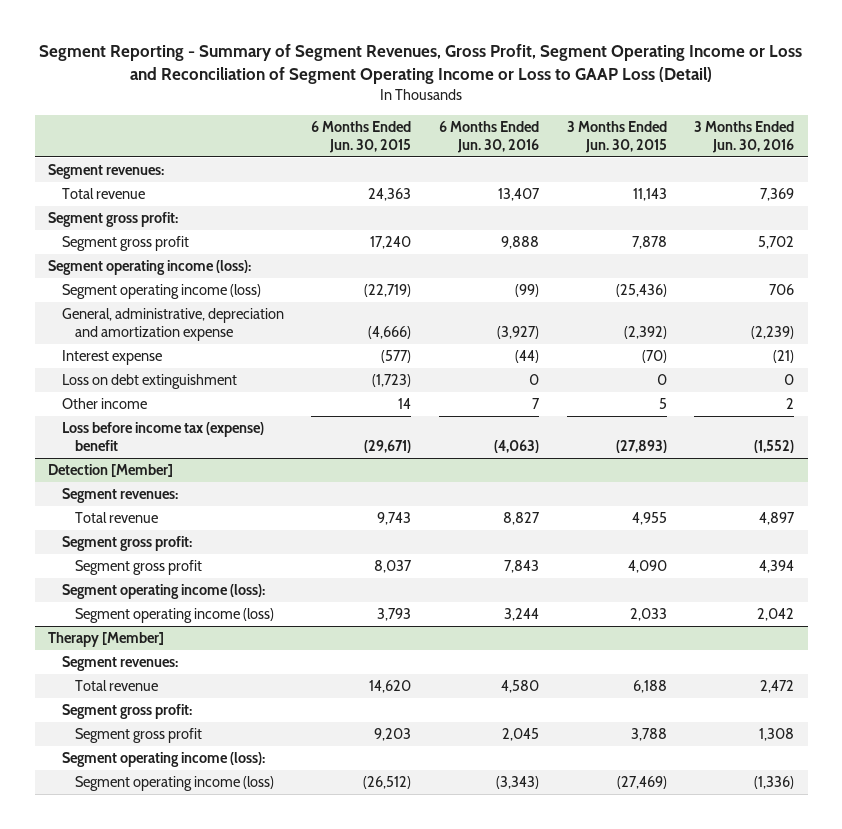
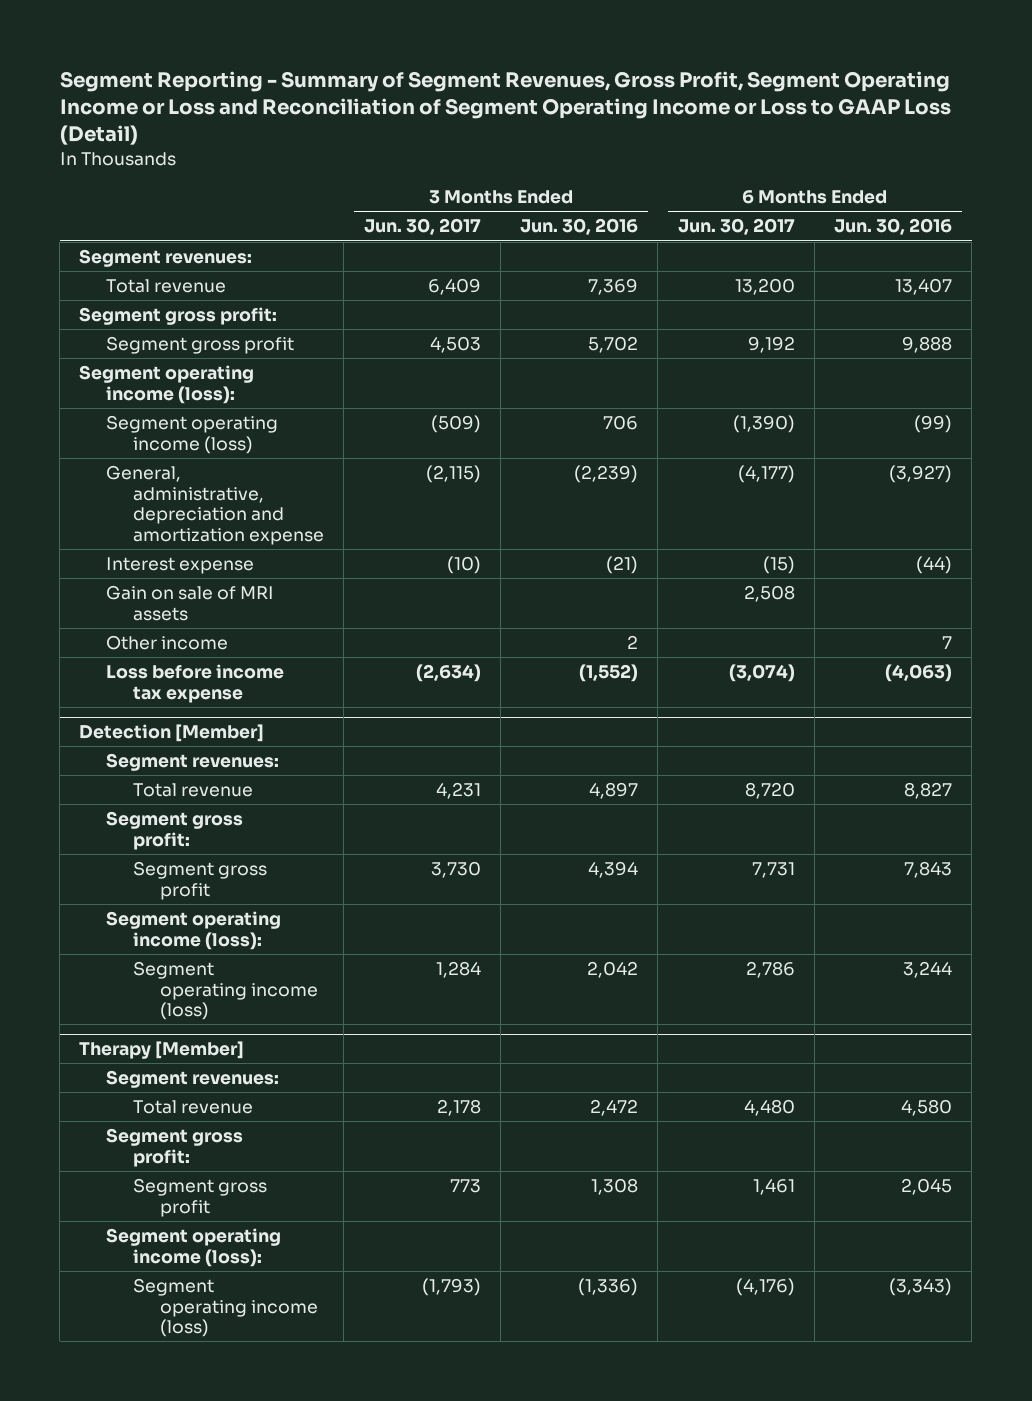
- | 6 Months Ended Jun. 30, 2015 | 6 Months Ended Jun. 30, 2016 | 3 Months Ended Jun. 30, 2015 | 3 Months Ended Jun. 30, 2016
+ | 3 Months Ended Jun. 30, 2017 | 3 Months Ended Jun. 30, 2016 | 6 Months Ended Jun. 30, 2017 | 6 Months Ended Jun. 30, 2016
- Loss on debt extinguishment | (1,723) | 0 | 0 | 0
+ Gain on sale of MRI assets | | | 2,508 |
- Loss before income tax (expense) benefit | (29,671) | (4,063) | (27,893) | (1,552)
+ Loss before income tax expense | (2,634) | (1,552) | (3,074) | (4,063)

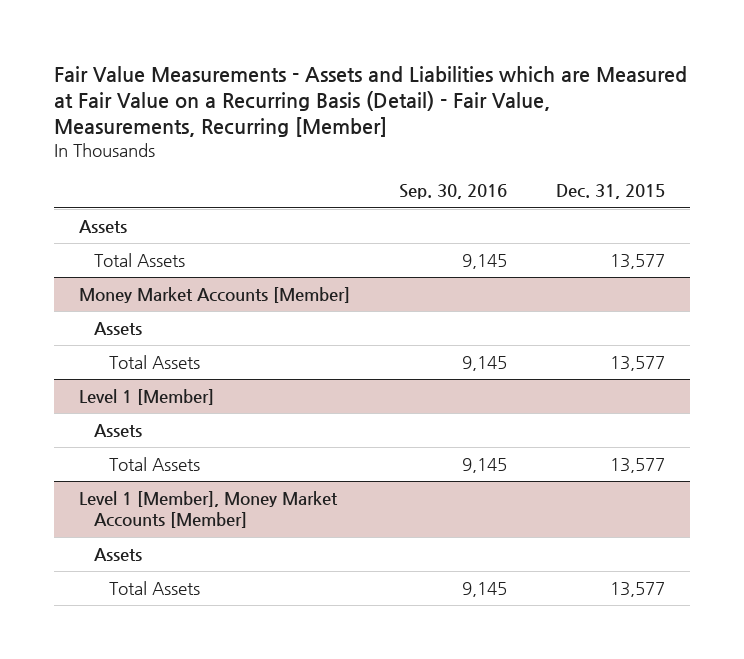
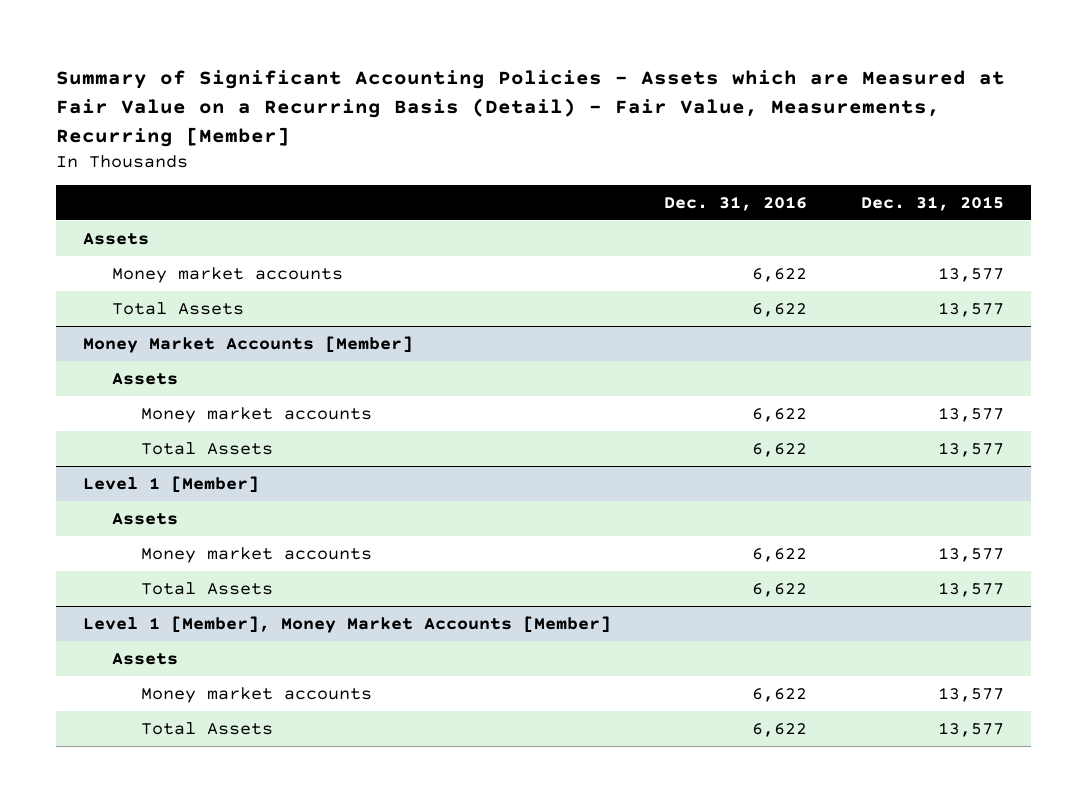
- Fair Value Measurements - Assets and Liabilities which are Measured at Fair Value on a Recurring Basis (Detail) - Fair Value, Measurements, Recurring [Member]
+ Summary of Significant Accounting Policies - Assets which are Measured at Fair Value on a Recurring Basis (Detail) - Fair Value, Measurements, Recurring [Member]
- | Sep. 30, 2016 | Dec. 31, 2015
+ | Dec. 31, 2016 | Dec. 31, 2015
+ Money market accounts | 6,622 | 13,577
@ Money Market Accounts [Member]
+ Money market accounts | 6,622 | 13,577
@ Level 1 [Member]
+ Money market accounts | 6,622 | 13,577
@ Level 1 [Member], Money Market Accounts [Member]
+ Money market accounts | 6,622 | 13,577

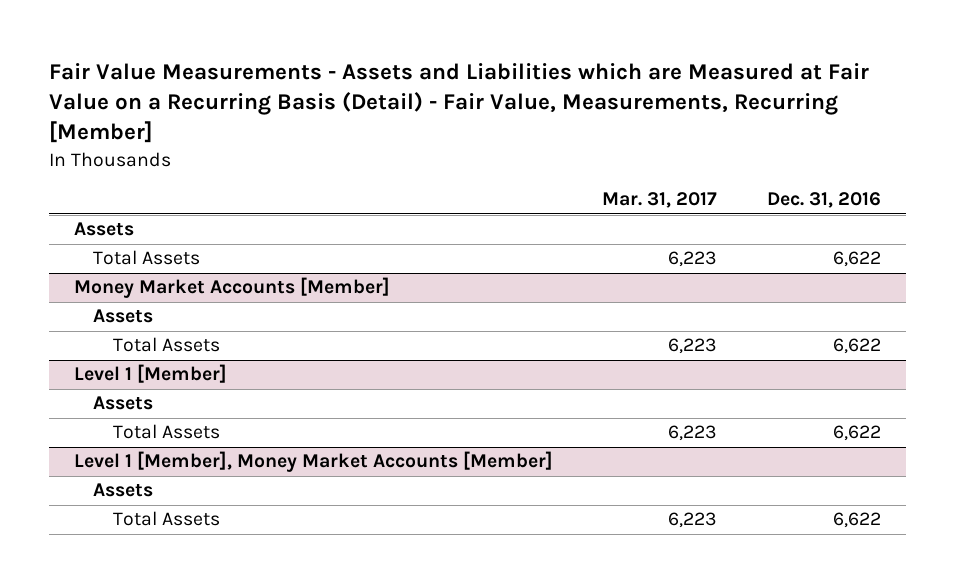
- Summary of Significant Accounting Policies - Assets which are Measured at Fair Value on a Recurring Basis (Detail) - Fair Value, Measurements, Recurring [Member]
+ Fair Value Measurements - Assets and Liabilities which are Measured at Fair Value on a Recurring Basis (Detail) - Fair Value, Measurements, Recurring [Member]
- | Dec. 31, 2016 | Dec. 31, 2015
+ | Mar. 31, 2017 | Dec. 31, 2016
- Money market accounts | 6,622 | 13,577
@ Money Market Accounts [Member]
- Money market accounts | 6,622 | 13,577
@ Level 1 [Member]
- Money market accounts | 6,622 | 13,577
@ Level 1 [Member], Money Market Accounts [Member]
- Money market accounts | 6,622 | 13,577

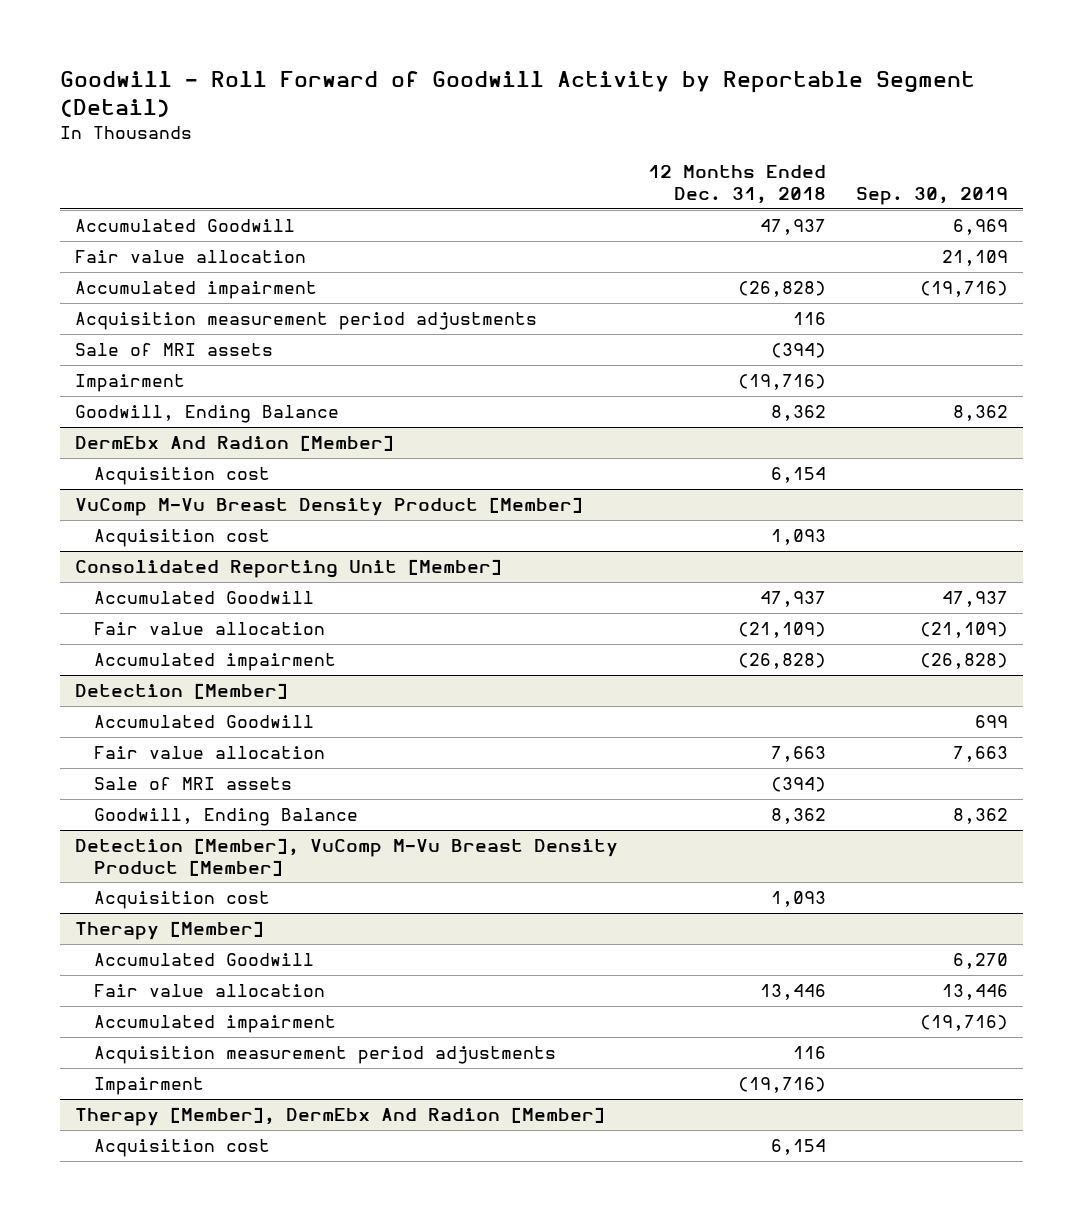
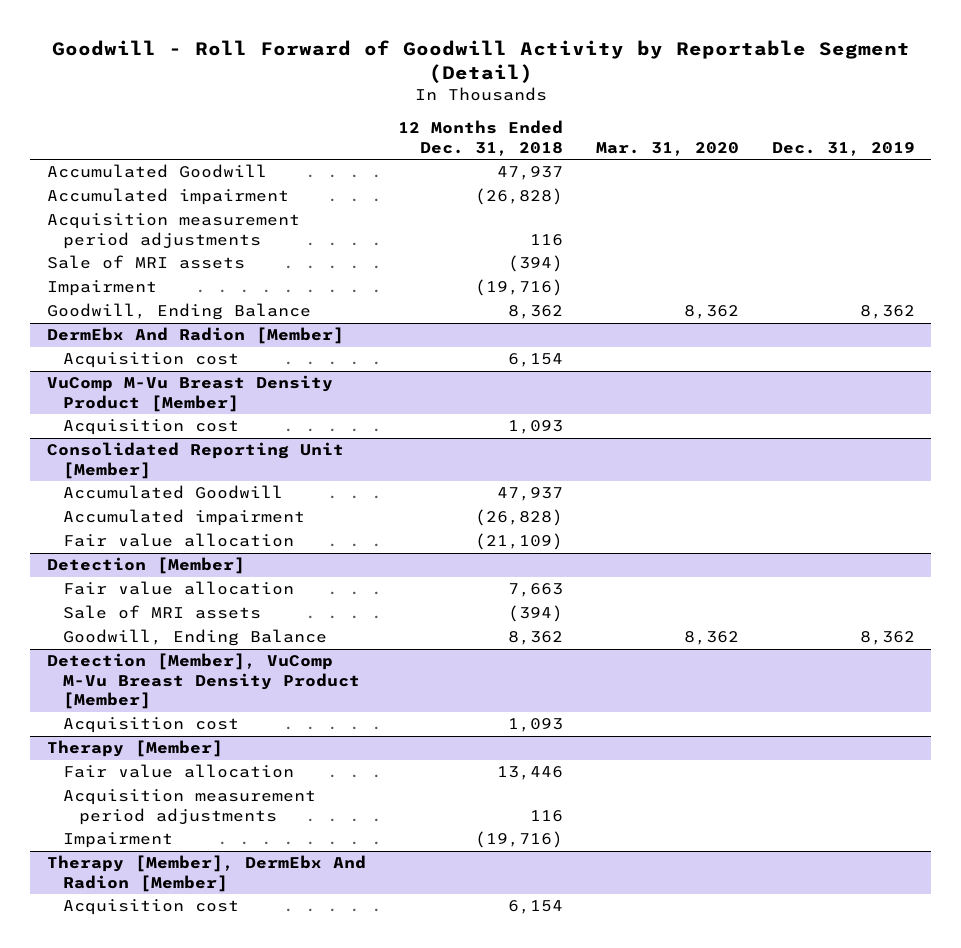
- | 12 Months Ended Dec. 31, 2018 | Sep. 30, 2019
+ | 12 Months Ended Dec. 31, 2018 | Mar. 31, 2020 | Dec. 31, 2019
- Fair value allocation | | 21,109
@ Consolidated Reporting Unit [Member]
moved down: Fair value allocation | (21,109) | |
@ Detection [Member]
- Accumulated Goodwill | | 699
@ Therapy [Member]
- Accumulated Goodwill | | 6,270
- Accumulated impairment | | (19,716)

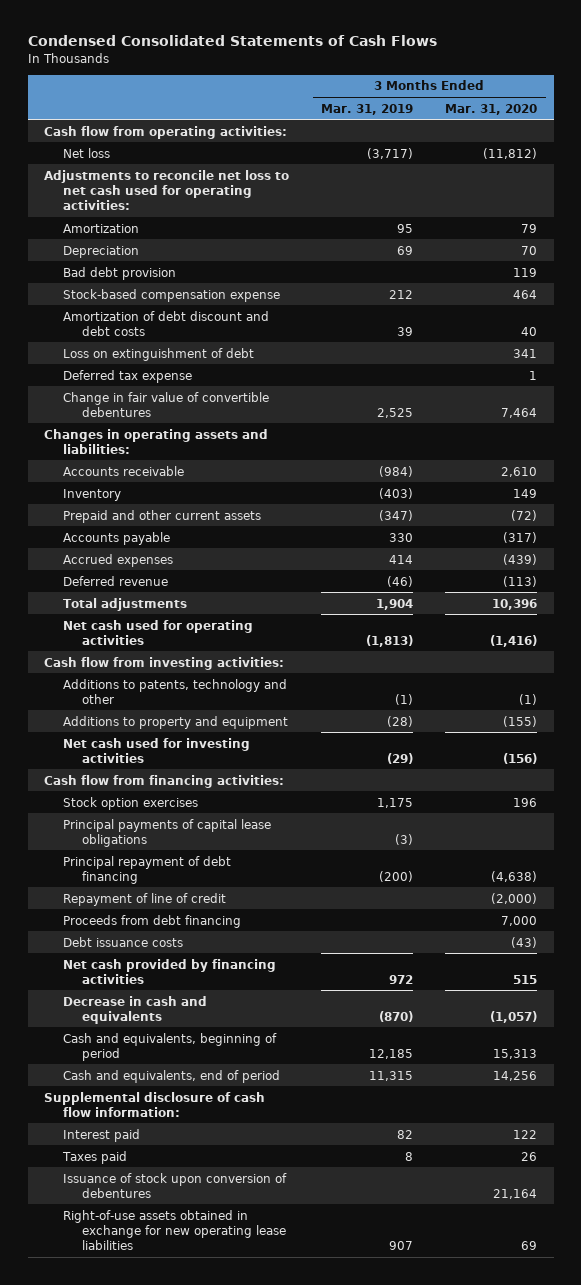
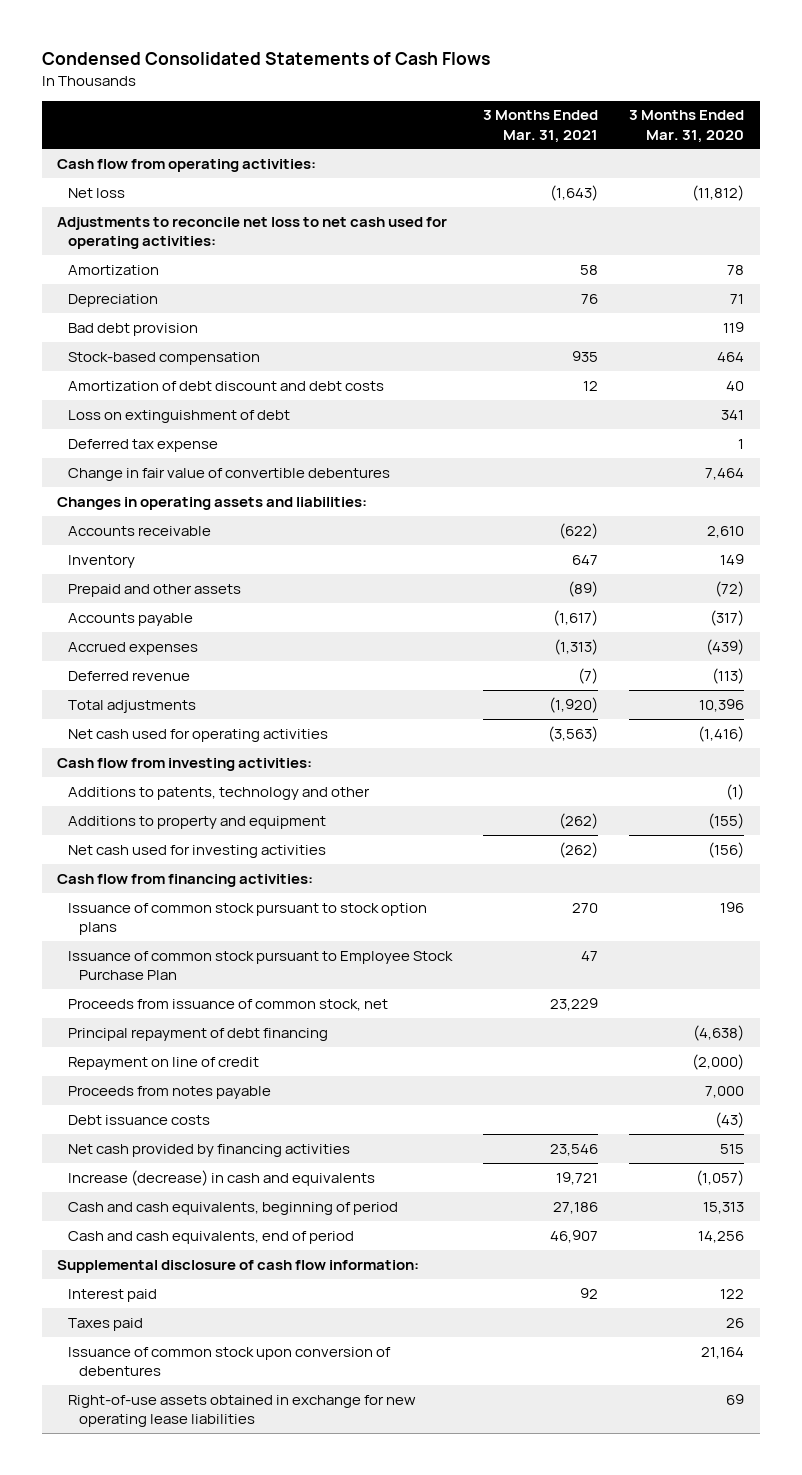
- | 3 Months Ended Mar. 31, 2019 | 3 Months Ended Mar. 31, 2020
+ | 3 Months Ended Mar. 31, 2021 | 3 Months Ended Mar. 31, 2020
- Amortization | 95 | 79
- Depreciation | 69 | 70
+ Amortization | 58 | 78
+ Depreciation | 76 | 71
- Stock-based compensation expense | 212 | 464
+ Stock-based compensation | 935 | 464
- Prepaid and other current assets | (347) | (72)
+ Prepaid and other assets | (89) | (72)
- Stock option exercises | 1,175 | 196
- Principal payments of capital lease obligations | (3) |
+ Issuance of common stock pursuant to stock option plans | 270 | 196
+ Issuance of common stock pursuant to Employee Stock Purchase Plan | 47 |
+ Proceeds from issuance of common stock, net | 23,229 |
- Repayment of line of credit | | (2,000)
- Proceeds from debt financing | | 7,000
+ Repayment on line of credit | | (2,000)
+ Proceeds from notes payable | | 7,000
- Decrease in cash and equivalents | (870) | (1,057)
- Cash and equivalents, beginning of period | 12,185 | 15,313
- Cash and equivalents, end of period | 11,315 | 14,256
+ Increase (decrease) in cash and equivalents | 19,721 | (1,057)
+ Cash and cash equivalents, beginning of period | 27,186 | 15,313
+ Cash and cash equivalents, end of period | 46,907 | 14,256
- Issuance of stock upon conversion of debentures | | 21,164
+ Issuance of common stock upon conversion of debentures | | 21,164

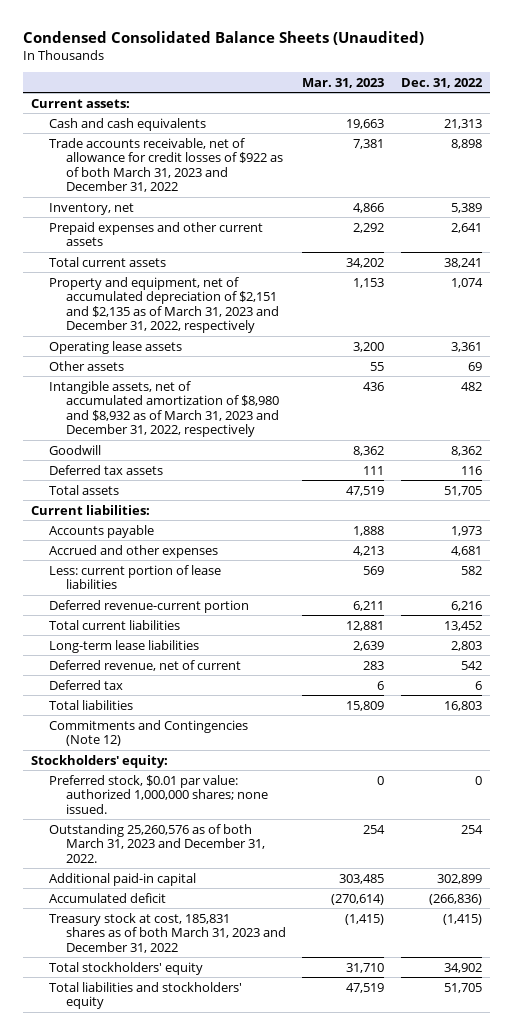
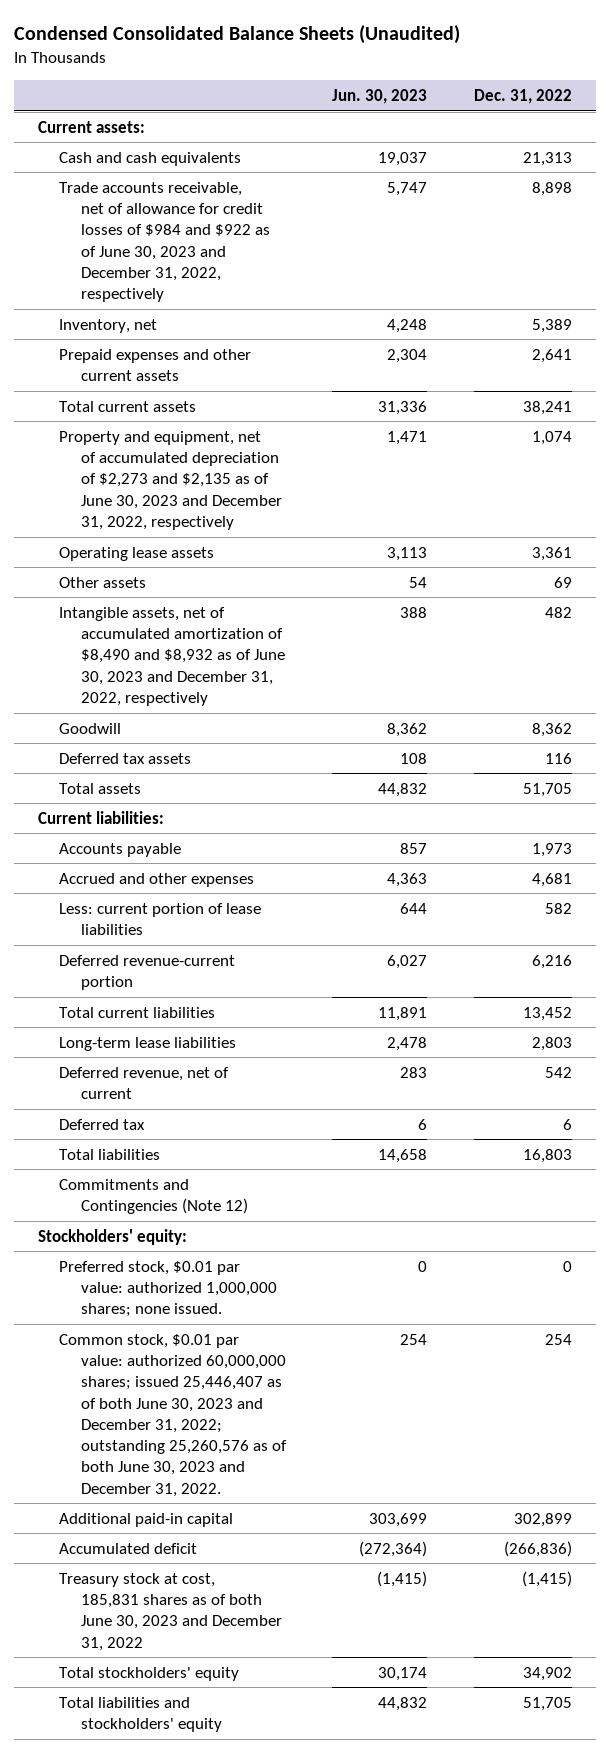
- | Mar. 31, 2023 | Dec. 31, 2022
+ | Jun. 30, 2023 | Dec. 31, 2022
- Trade accounts receivable, net of allowance for credit losses of $922 as of both March 31, 2023 and December 31, 2022 | 7,381 | 8,898
+ Trade accounts receivable, net of allowance for credit losses of $984 and $922 as of June 30, 2023 and December 31, 2022, respectively | 5,747 | 8,898
- Property and equipment, net of accumulated depreciation of $2,151 and $2,135 as of March 31, 2023 and December 31, 2022, respectively | 1,153 | 1,074
+ Property and equipment, net of accumulated depreciation of $2,273 and $2,135 as of June 30, 2023 and December 31, 2022, respectively | 1,471 | 1,074
- Intangible assets, net of accumulated amortization of $8,980 and $8,932 as of March 31, 2023 and December 31, 2022, respectively | 436 | 482
+ Intangible assets, net of accumulated amortization of $8,490 and $8,932 as of June 30, 2023 and December 31, 2022, respectively | 388 | 482
- Outstanding 25,260,576 as of both March 31, 2023 and December 31, 2022. | 254 | 254
+ Common stock, $0.01 par value: authorized 60,000,000 shares; issued 25,446,407 as of both June 30, 2023 and December 31, 2022; outstanding 25,260,576 as of both June 30, 2023 and December 31, 2022. | 254 | 254
- Treasury stock at cost, 185,831 shares as of both March 31, 2023 and December 31, 2022 | (1,415) | (1,415)
+ Treasury stock at cost, 185,831 shares as of both June 30, 2023 and December 31, 2022 | (1,415) | (1,415)

